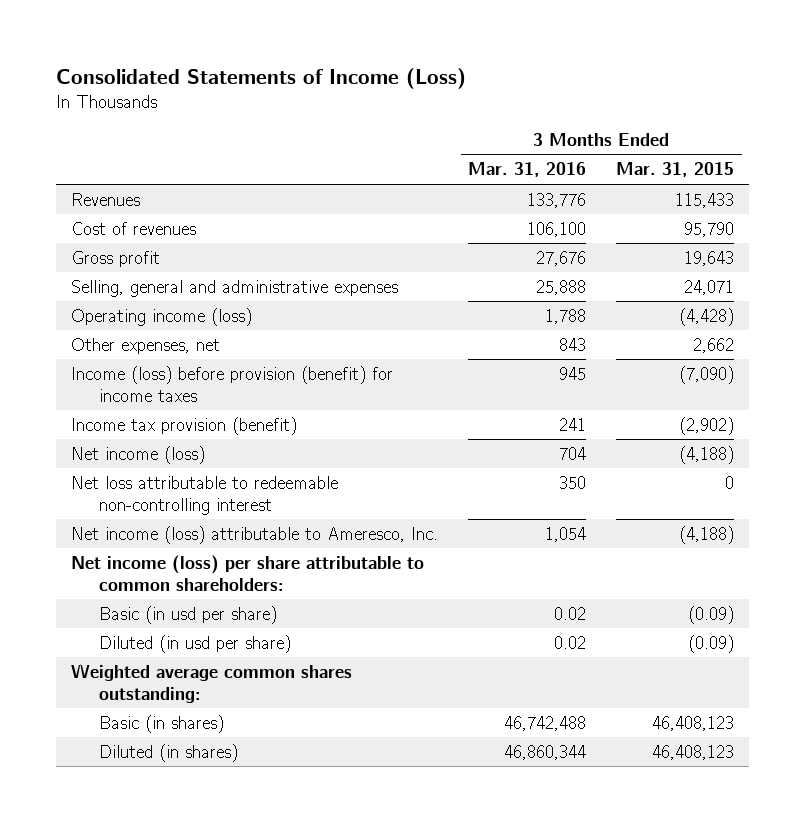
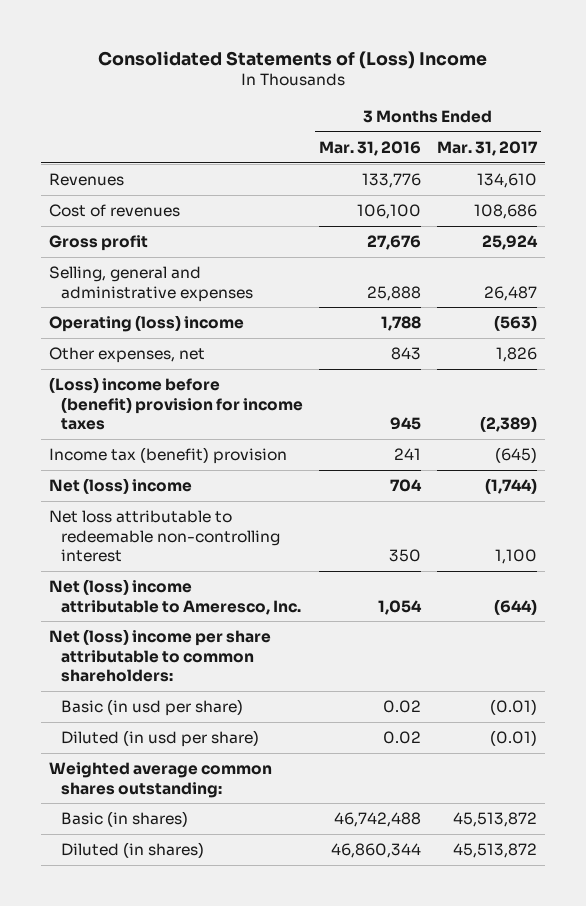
- Consolidated Statements of Income (Loss)
+ Consolidated Statements of (Loss) Income
- | 3 Months Ended Mar. 31, 2016 | 3 Months Ended Mar. 31, 2015
+ | 3 Months Ended Mar. 31, 2016 | 3 Months Ended Mar. 31, 2017
- Operating income (loss) | 1,788 | (4,428)
+ Operating (loss) income | 1,788 | (563)
- Income (loss) before provision (benefit) for income taxes | 945 | (7,090)
- Income tax provision (benefit) | 241 | (2,902)
- Net income (loss) | 704 | (4,188)
+ (Loss) income before (benefit) provision for income taxes | 945 | (2,389)
+ Income tax (benefit) provision | 241 | (645)
+ Net (loss) income | 704 | (1,744)
- Net income (loss) attributable to Ameresco, Inc. | 1,054 | (4,188)
- Net income (loss) per share attributable to common shareholders:
+ Net (loss) income attributable to Ameresco, Inc. | 1,054 | (644)
+ Net (loss) income per share attributable to common shareholders:

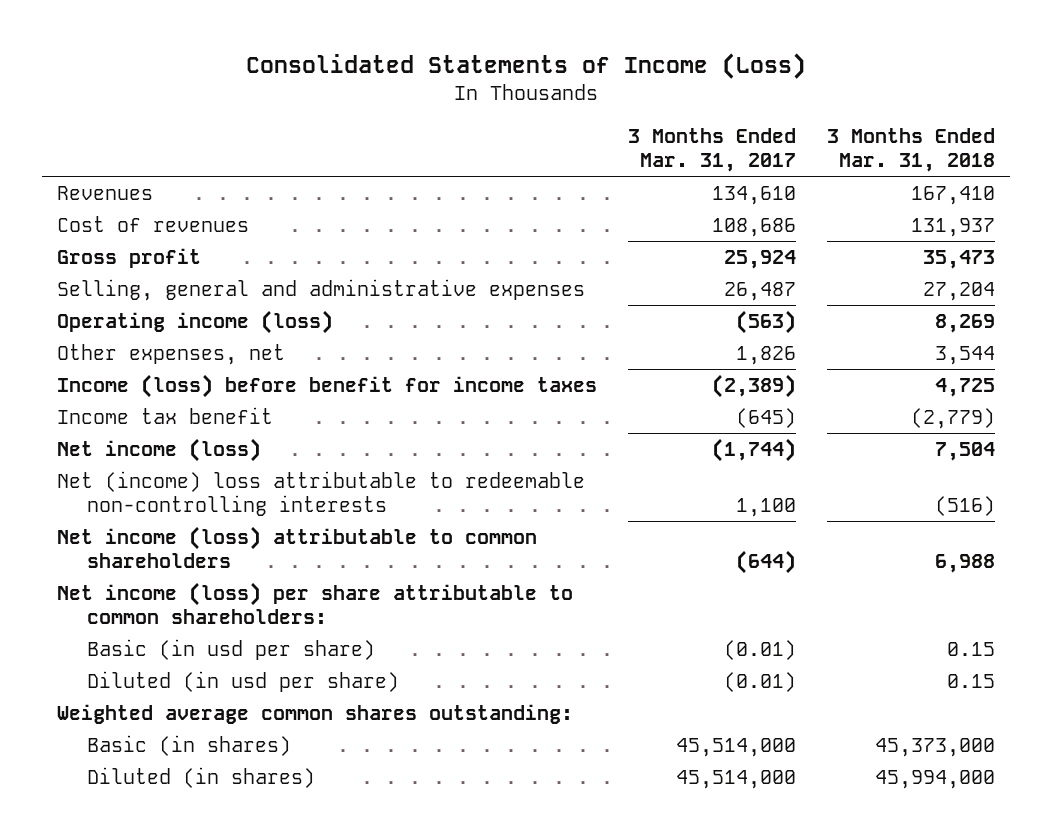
- Consolidated Statements of (Loss) Income
+ Consolidated Statements of Income (Loss)
- | 3 Months Ended Mar. 31, 2016 | 3 Months Ended Mar. 31, 2017
+ | 3 Months Ended Mar. 31, 2017 | 3 Months Ended Mar. 31, 2018
- Operating (loss) income | 1,788 | (563)
+ Operating income (loss) | (563) | 8,269
- (Loss) income before (benefit) provision for income taxes | 945 | (2,389)
- Income tax (benefit) provision | 241 | (645)
- Net (loss) income | 704 | (1,744)
- Net loss attributable to redeemable non-controlling interest | 350 | 1,100
- Net (loss) income attributable to Ameresco, Inc. | 1,054 | (644)
- Net (loss) income per share attributable to common shareholders:
+ Income (loss) before benefit for income taxes | (2,389) | 4,725
+ Income tax benefit | (645) | (2,779)
+ Net income (loss) | (1,744) | 7,504
+ Net (income) loss attributable to redeemable non-controlling interests | 1,100 | (516)
+ Net income (loss) attributable to common shareholders | (644) | 6,988
+ Net income (loss) per share attributable to common shareholders:
- Basic (in shares) | 46,742,488 | 45,513,872
- Diluted (in shares) | 46,860,344 | 45,513,872
+ Basic (in shares) | 45,514,000 | 45,373,000
+ Diluted (in shares) | 45,514,000 | 45,994,000

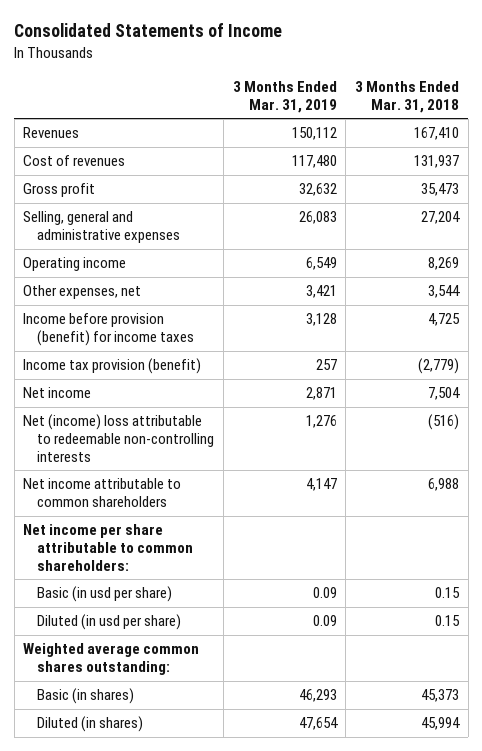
- Consolidated Statements of Income (Loss)
+ Consolidated Statements of Income
- | 3 Months Ended Mar. 31, 2017 | 3 Months Ended Mar. 31, 2018
+ | 3 Months Ended Mar. 31, 2019 | 3 Months Ended Mar. 31, 2018
- Operating income (loss) | (563) | 8,269
+ Operating income | 6,549 | 8,269
- Income (loss) before benefit for income taxes | (2,389) | 4,725
- Income tax benefit | (645) | (2,779)
- Net income (loss) | (1,744) | 7,504
+ Income before provision (benefit) for income taxes | 3,128 | 4,725
+ Income tax provision (benefit) | 257 | (2,779)
+ Net income | 2,871 | 7,504
- Net income (loss) attributable to common shareholders | (644) | 6,988
- Net income (loss) per share attributable to common shareholders:
+ Net income attributable to common shareholders | 4,147 | 6,988
+ Net income per share attributable to common shareholders:
- Basic (in shares) | 45,514,000 | 45,373,000
- Diluted (in shares) | 45,514,000 | 45,994,000
+ Basic (in shares) | 46,293 | 45,373
+ Diluted (in shares) | 47,654 | 45,994

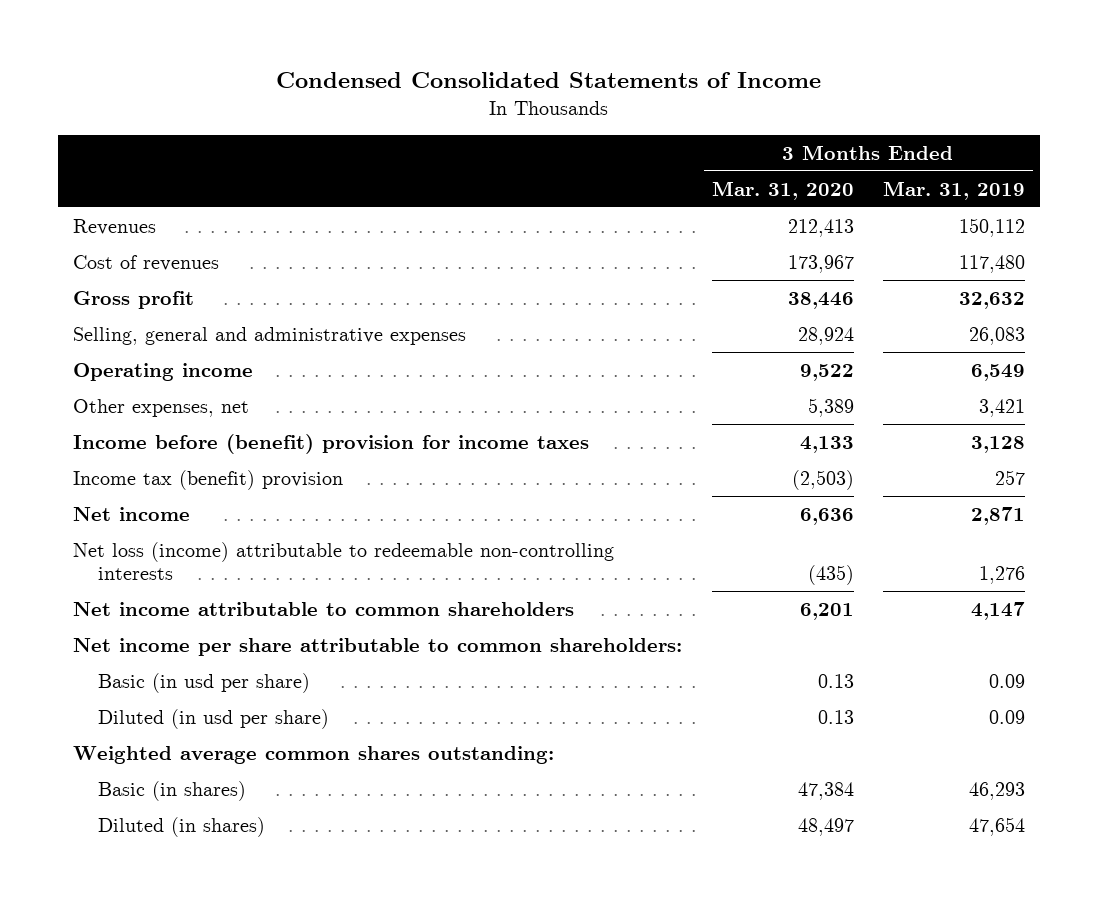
- Consolidated Statements of Income
+ Condensed Consolidated Statements of Income
- | 3 Months Ended Mar. 31, 2019 | 3 Months Ended Mar. 31, 2018
+ | 3 Months Ended Mar. 31, 2020 | 3 Months Ended Mar. 31, 2019
- Income before provision (benefit) for income taxes | 3,128 | 4,725
- Income tax provision (benefit) | 257 | (2,779)
+ Income before (benefit) provision for income taxes | 4,133 | 3,128
+ Income tax (benefit) provision | (2,503) | 257
- Net (income) loss attributable to redeemable non-controlling interests | 1,276 | (516)
+ Net loss (income) attributable to redeemable non-controlling interests | (435) | 1,276

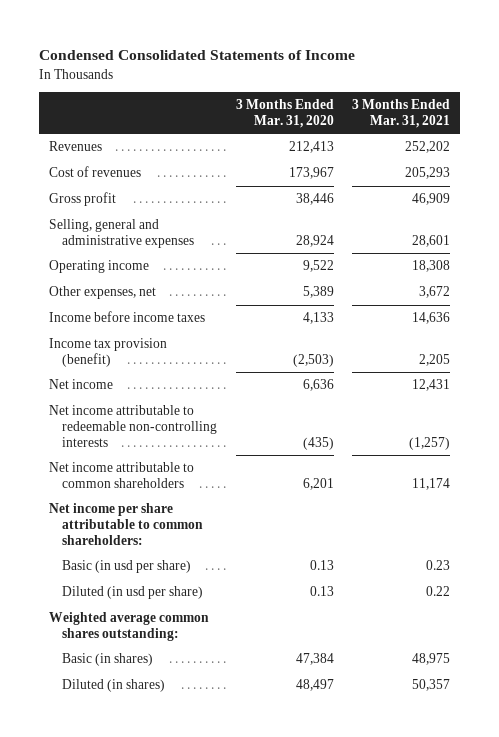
- | 3 Months Ended Mar. 31, 2020 | 3 Months Ended Mar. 31, 2019
+ | 3 Months Ended Mar. 31, 2020 | 3 Months Ended Mar. 31, 2021
- Income before (benefit) provision for income taxes | 4,133 | 3,128
- Income tax (benefit) provision | (2,503) | 257
+ Income before income taxes | 4,133 | 14,636
+ Income tax provision (benefit) | (2,503) | 2,205
- Net loss (income) attributable to redeemable non-controlling interests | (435) | 1,276
+ Net income attributable to redeemable non-controlling interests | (435) | (1,257)

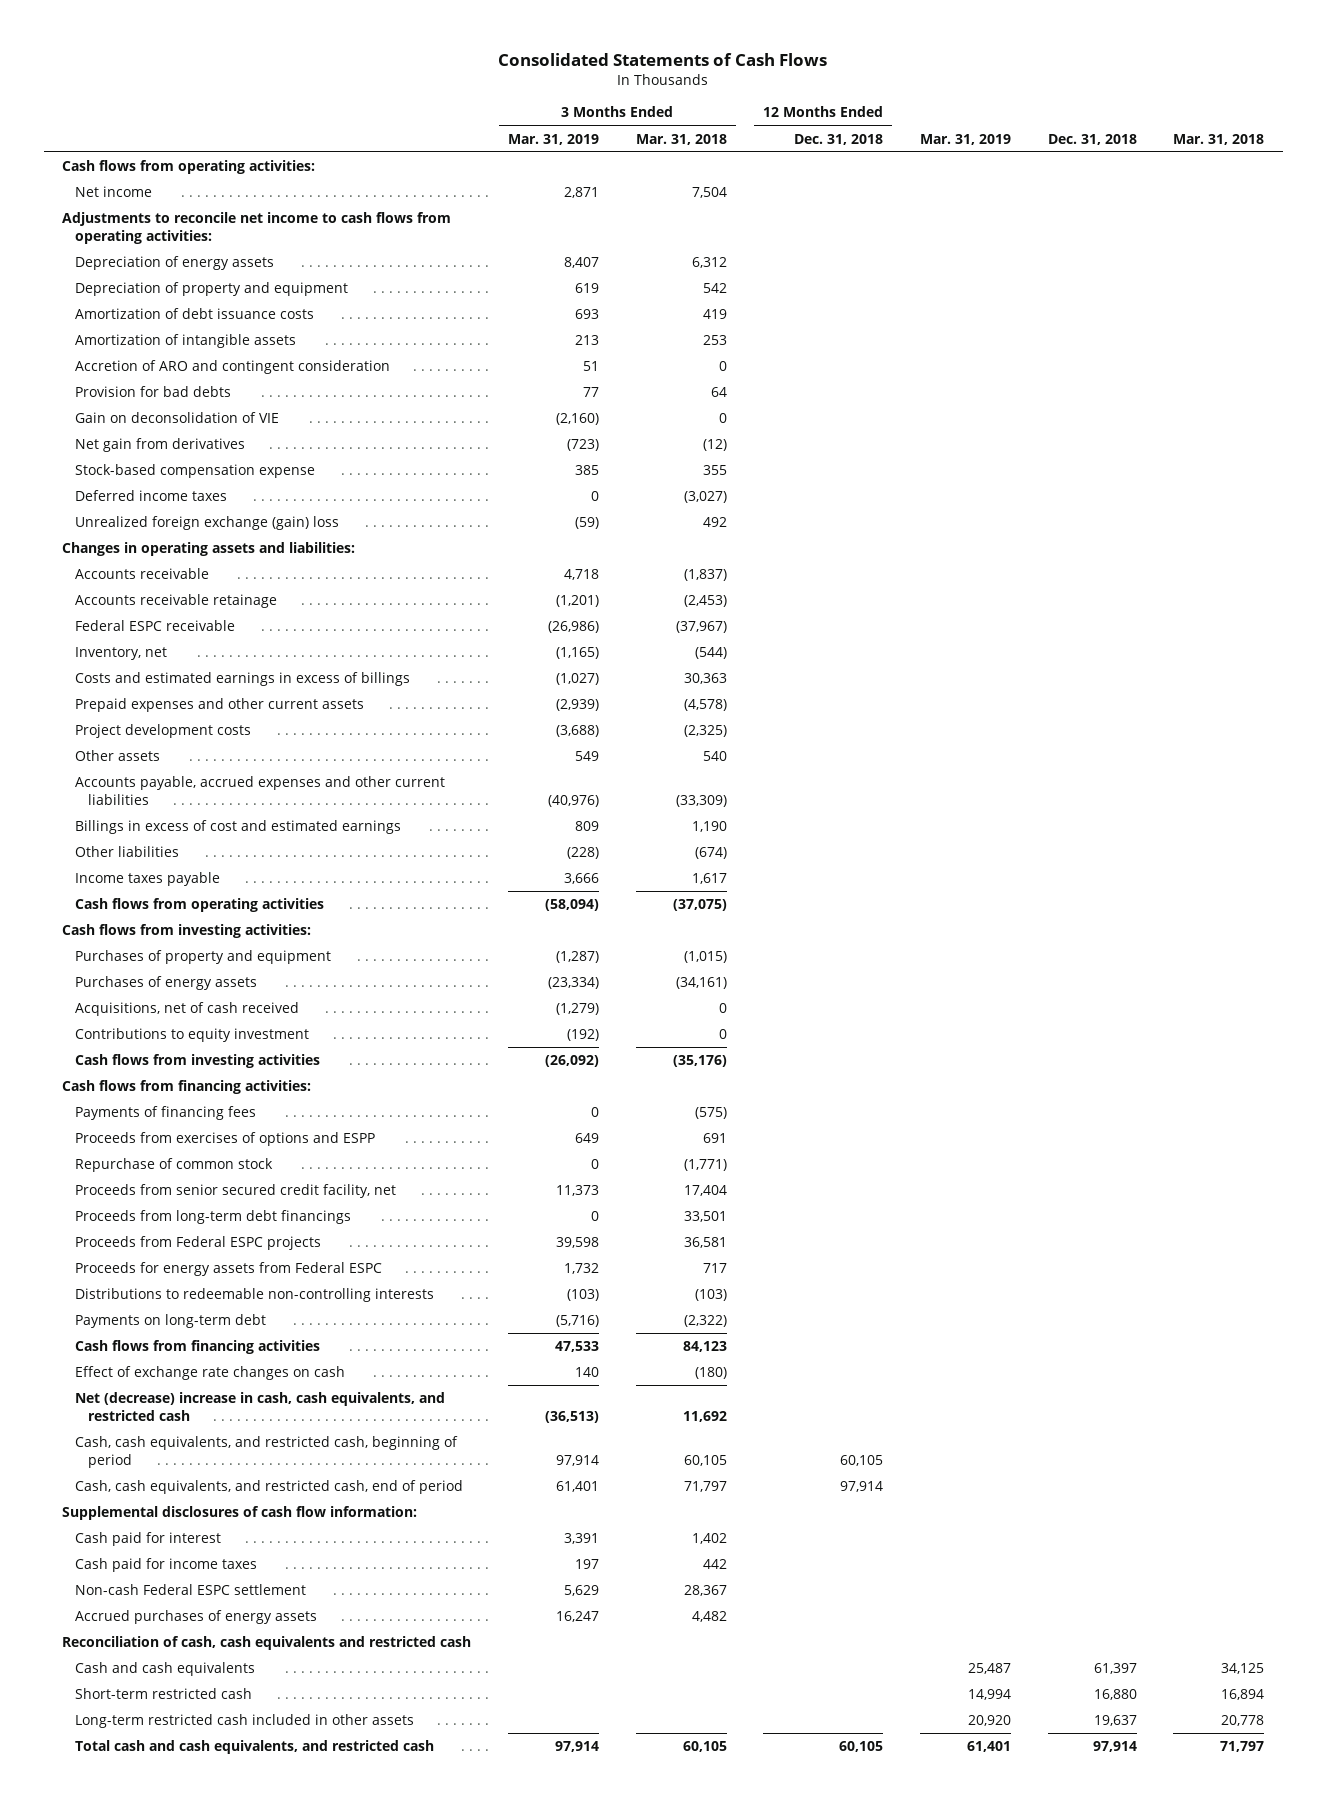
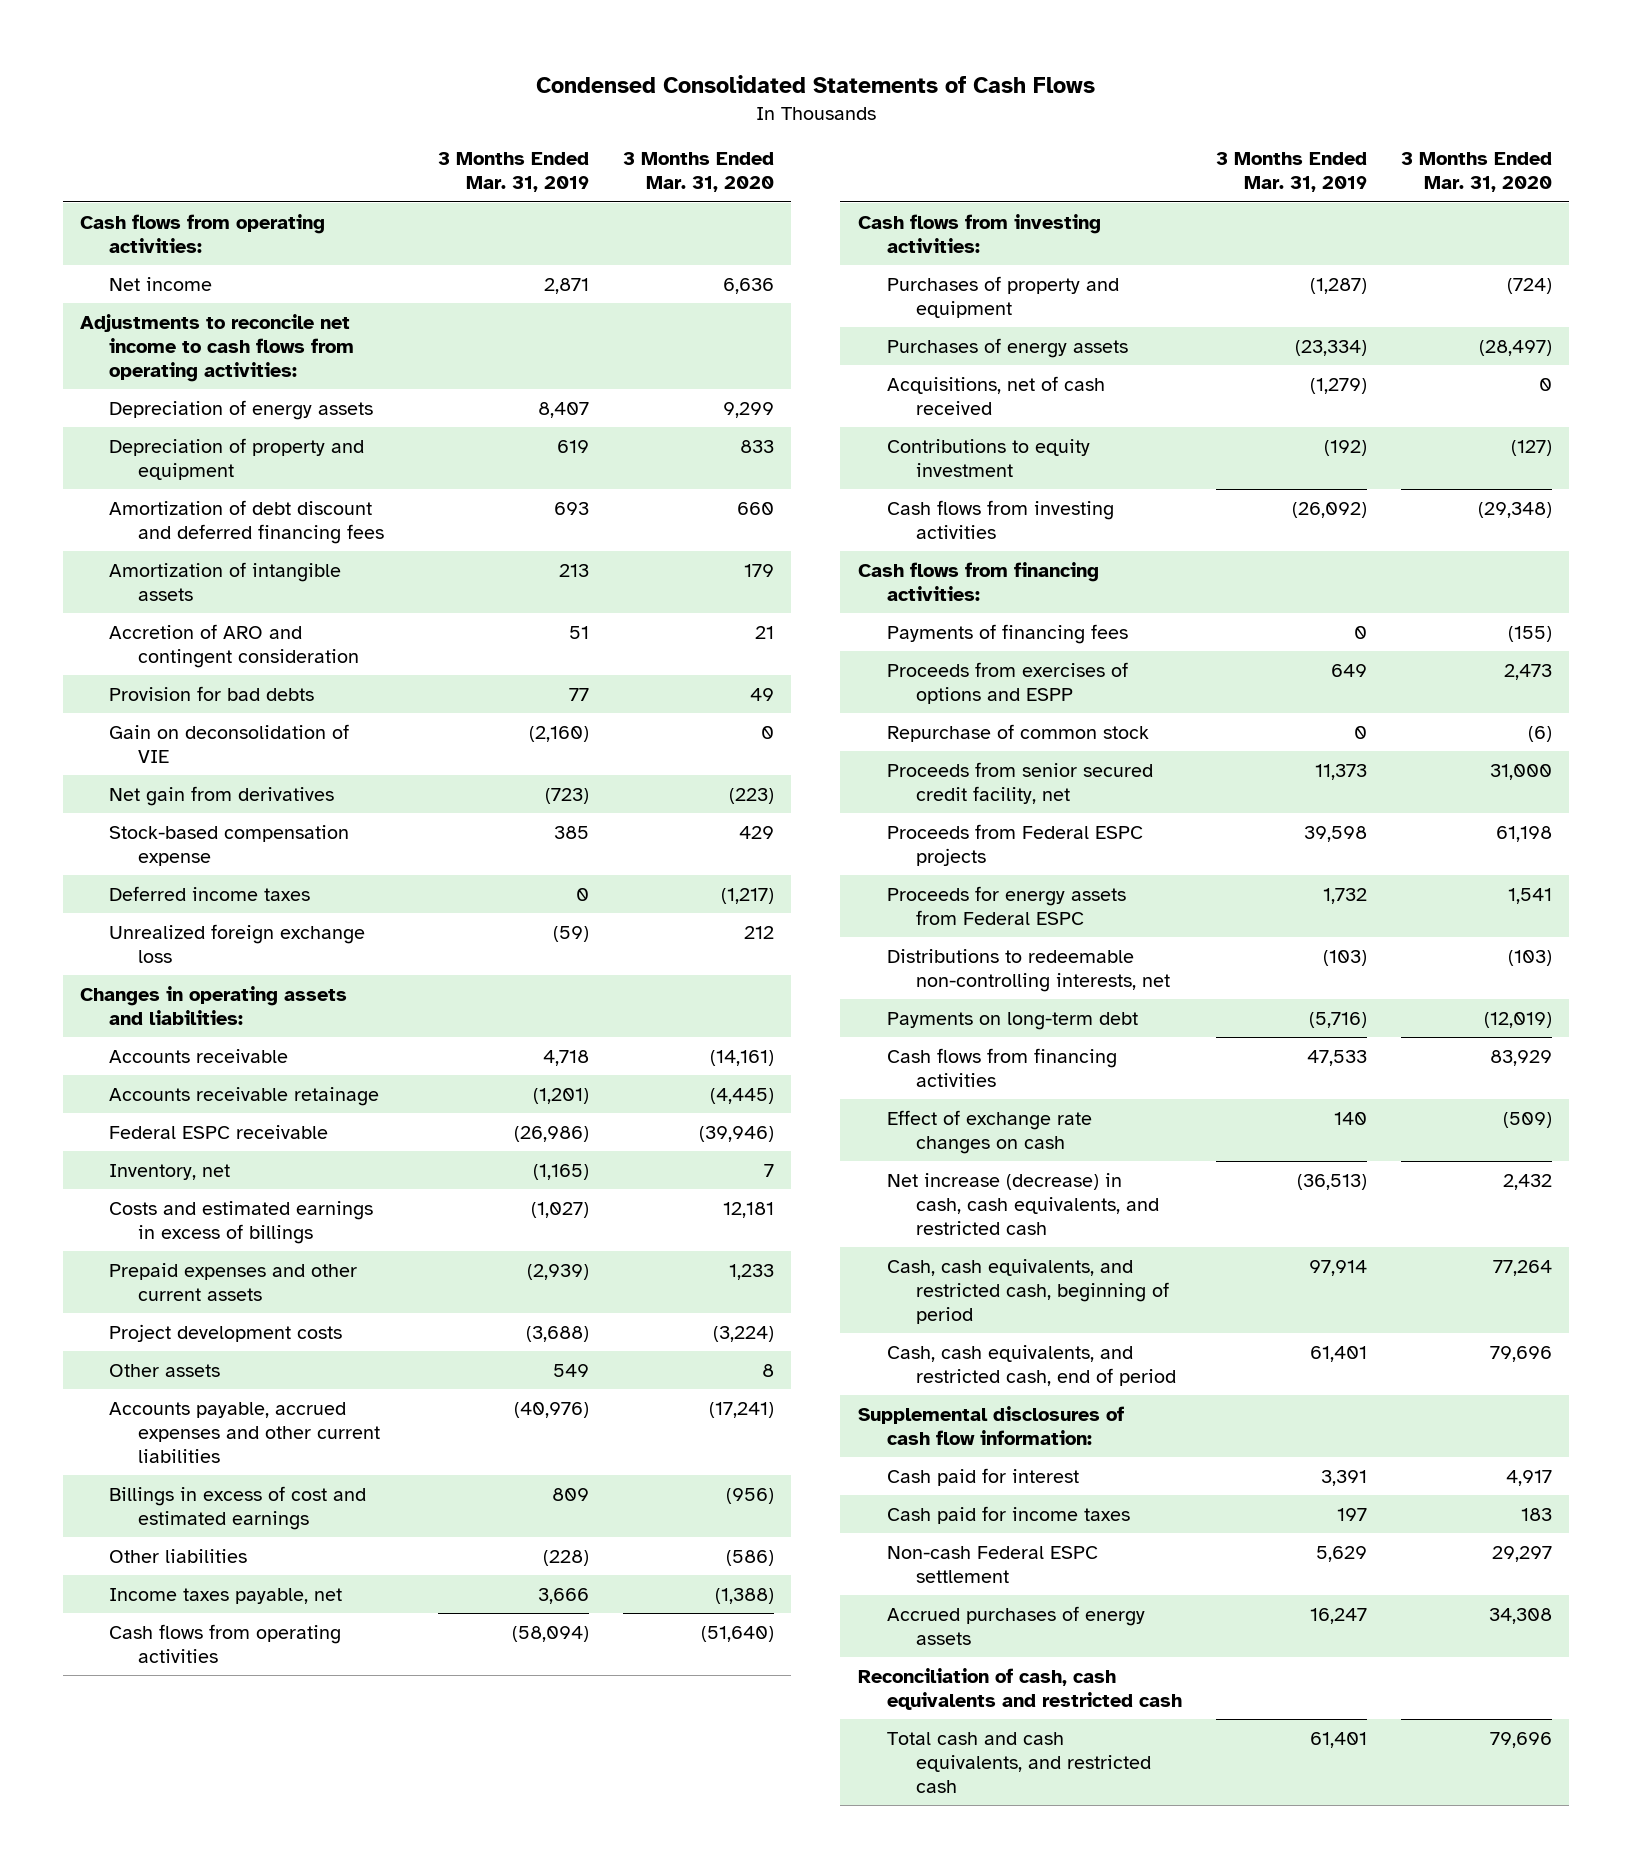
- Consolidated Statements of Cash Flows
+ Condensed Consolidated Statements of Cash Flows
- | 3 Months Ended Mar. 31, 2019 | 3 Months Ended Mar. 31, 2018 | 12 Months Ended Dec. 31, 2018 | Mar. 31, 2019 | Dec. 31, 2018 | Mar. 31, 2018
+ | 3 Months Ended Mar. 31, 2019 | 3 Months Ended Mar. 31, 2020
- Amortization of debt issuance costs | 693 | 419 | | | |
+ Amortization of debt discount and deferred financing fees | 693 | 660
- Unrealized foreign exchange (gain) loss | (59) | 492 | | | |
+ Unrealized foreign exchange loss | (59) | 212
- Income taxes payable | 3,666 | 1,617 | | | |
+ Income taxes payable, net | 3,666 | (1,388)
- Proceeds from long-term debt financings | 0 | 33,501 | | | |
- Distributions to redeemable non-controlling interests | (103) | (103) | | | |
+ Distributions to redeemable non-controlling interests, net | (103) | (103)
- Net (decrease) increase in cash, cash equivalents, and restricted cash | (36,513) | 11,692 | | | |
+ Net increase (decrease) in cash, cash equivalents, and restricted cash | (36,513) | 2,432
- Cash and cash equivalents | | | | 25,487 | 61,397 | 34,125
- Short-term restricted cash | | | | 14,994 | 16,880 | 16,894
- Long-term restricted cash included in other assets | | | | 20,920 | 19,637 | 20,778
- Total cash and cash equivalents, and restricted cash | 97,914 | 60,105 | 60,105 | 61,401 | 97,914 | 71,797
+ Total cash and cash equivalents, and restricted cash | 61,401 | 79,696

